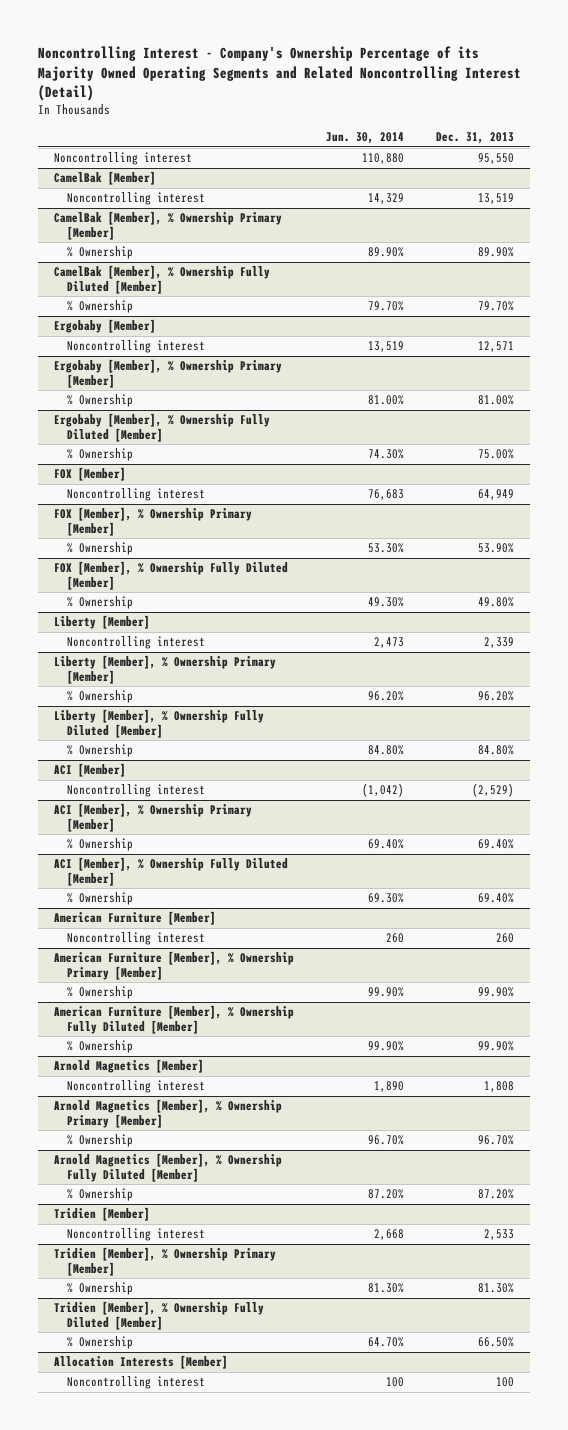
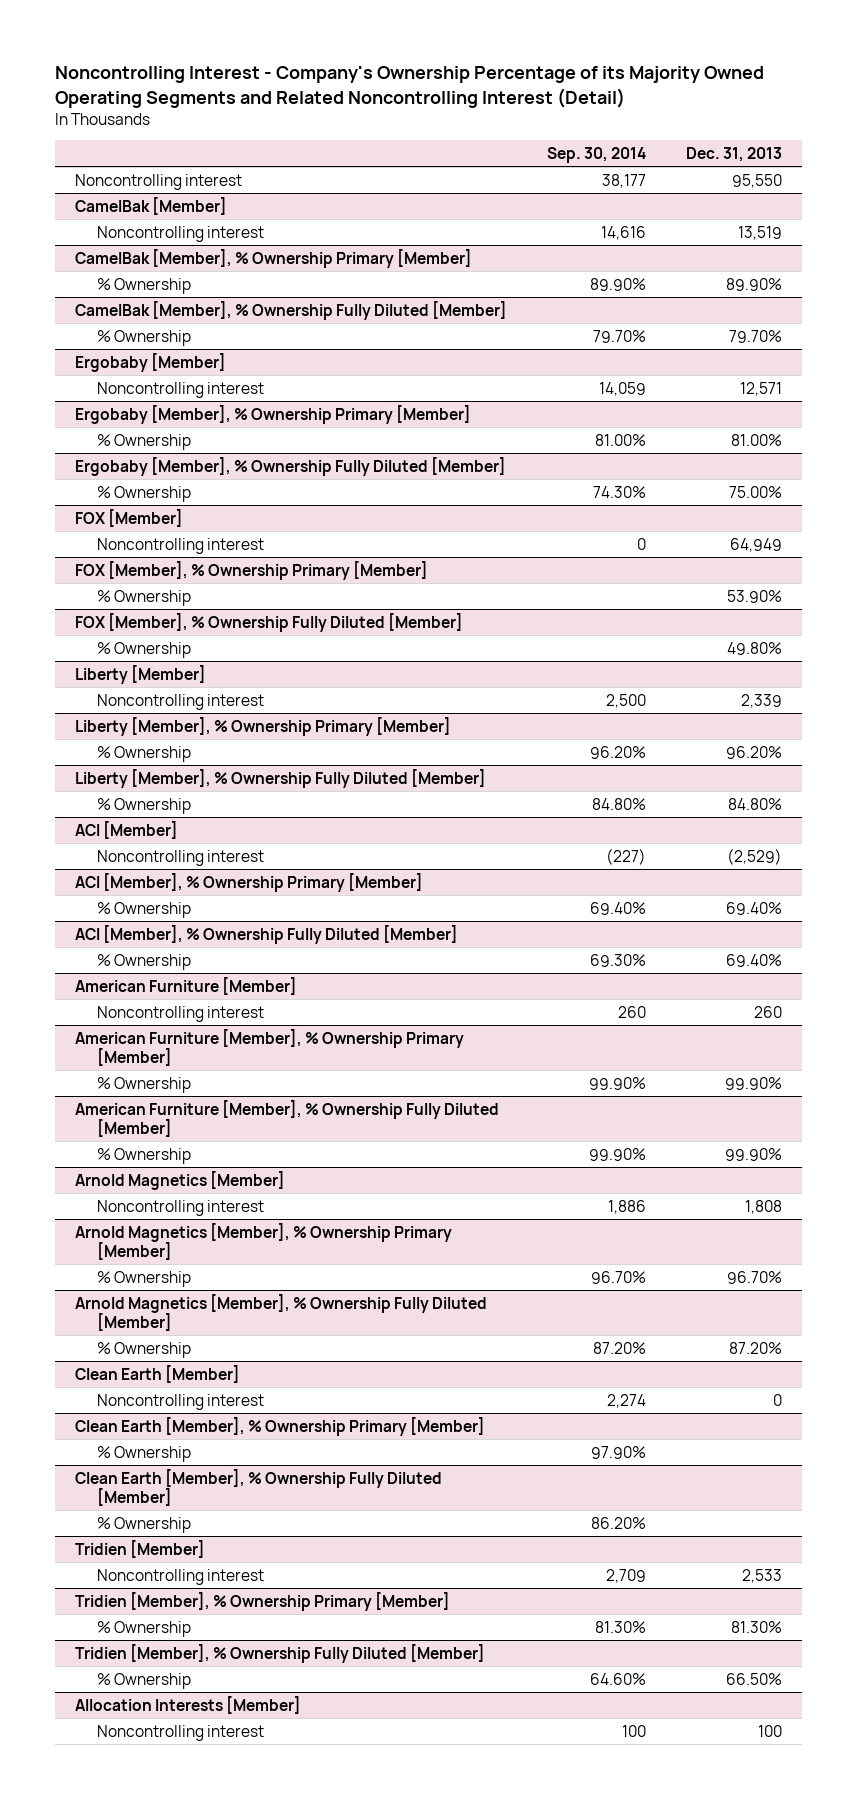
- | Jun. 30, 2014 | Dec. 31, 2013
+ | Sep. 30, 2014 | Dec. 31, 2013
+ Clean Earth [Member]
+ Noncontrolling interest | 2,274 | 0
+ Clean Earth [Member], % Ownership Primary [Member]
+ % Ownership | 97.90% |
+ Clean Earth [Member], % Ownership Fully Diluted [Member]
+ % Ownership | 86.20% |

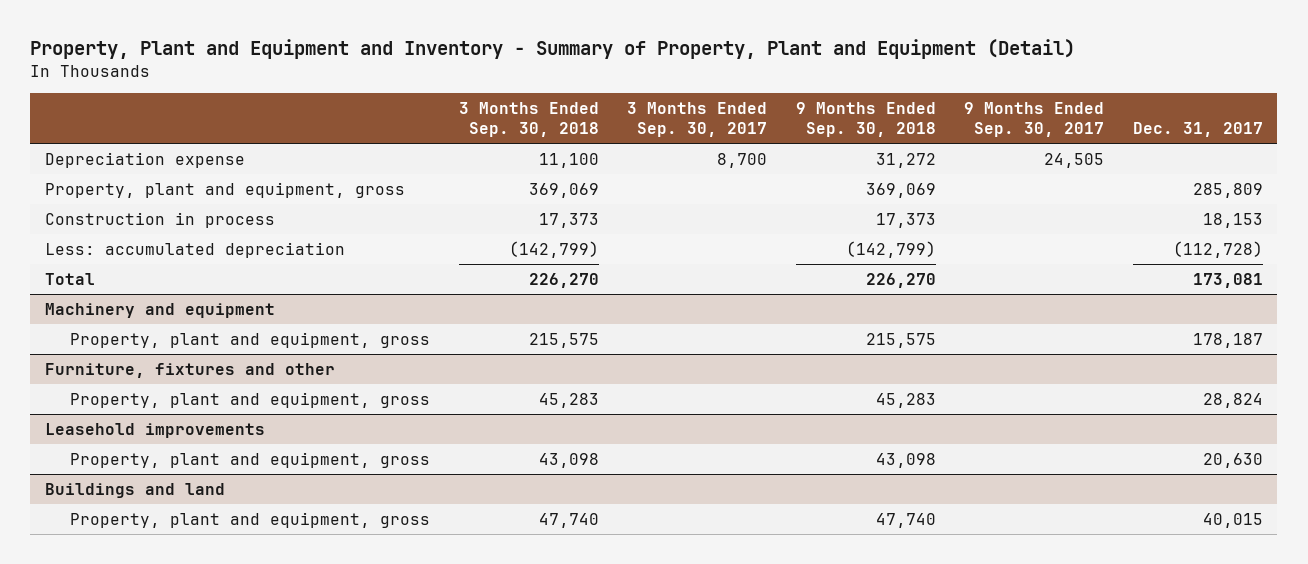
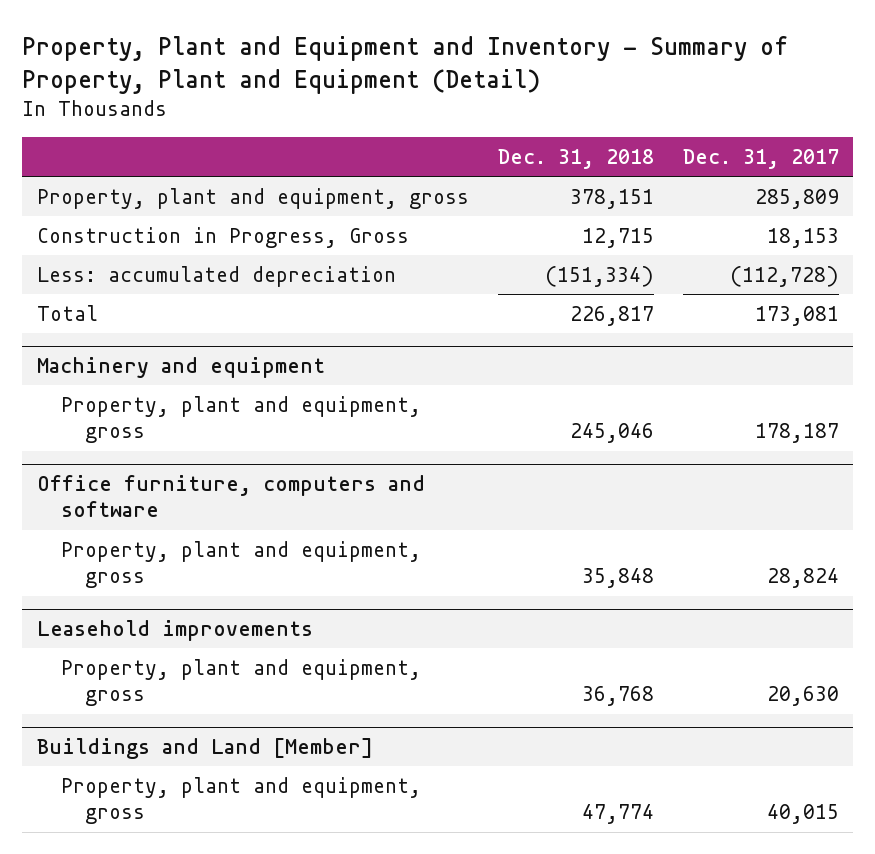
- | 3 Months Ended Sep. 30, 2018 | 3 Months Ended Sep. 30, 2017 | 9 Months Ended Sep. 30, 2018 | 9 Months Ended Sep. 30, 2017 | Dec. 31, 2017
+ | Dec. 31, 2018 | Dec. 31, 2017
- Depreciation expense | 11,100 | 8,700 | 31,272 | 24,505 |
- Construction in process | 17,373 | | 17,373 | | 18,153
+ Construction in Progress, Gross | 12,715 | 18,153
- Furniture, fixtures and other
+ Office furniture, computers and software
- Buildings and land
+ Buildings and Land [Member]

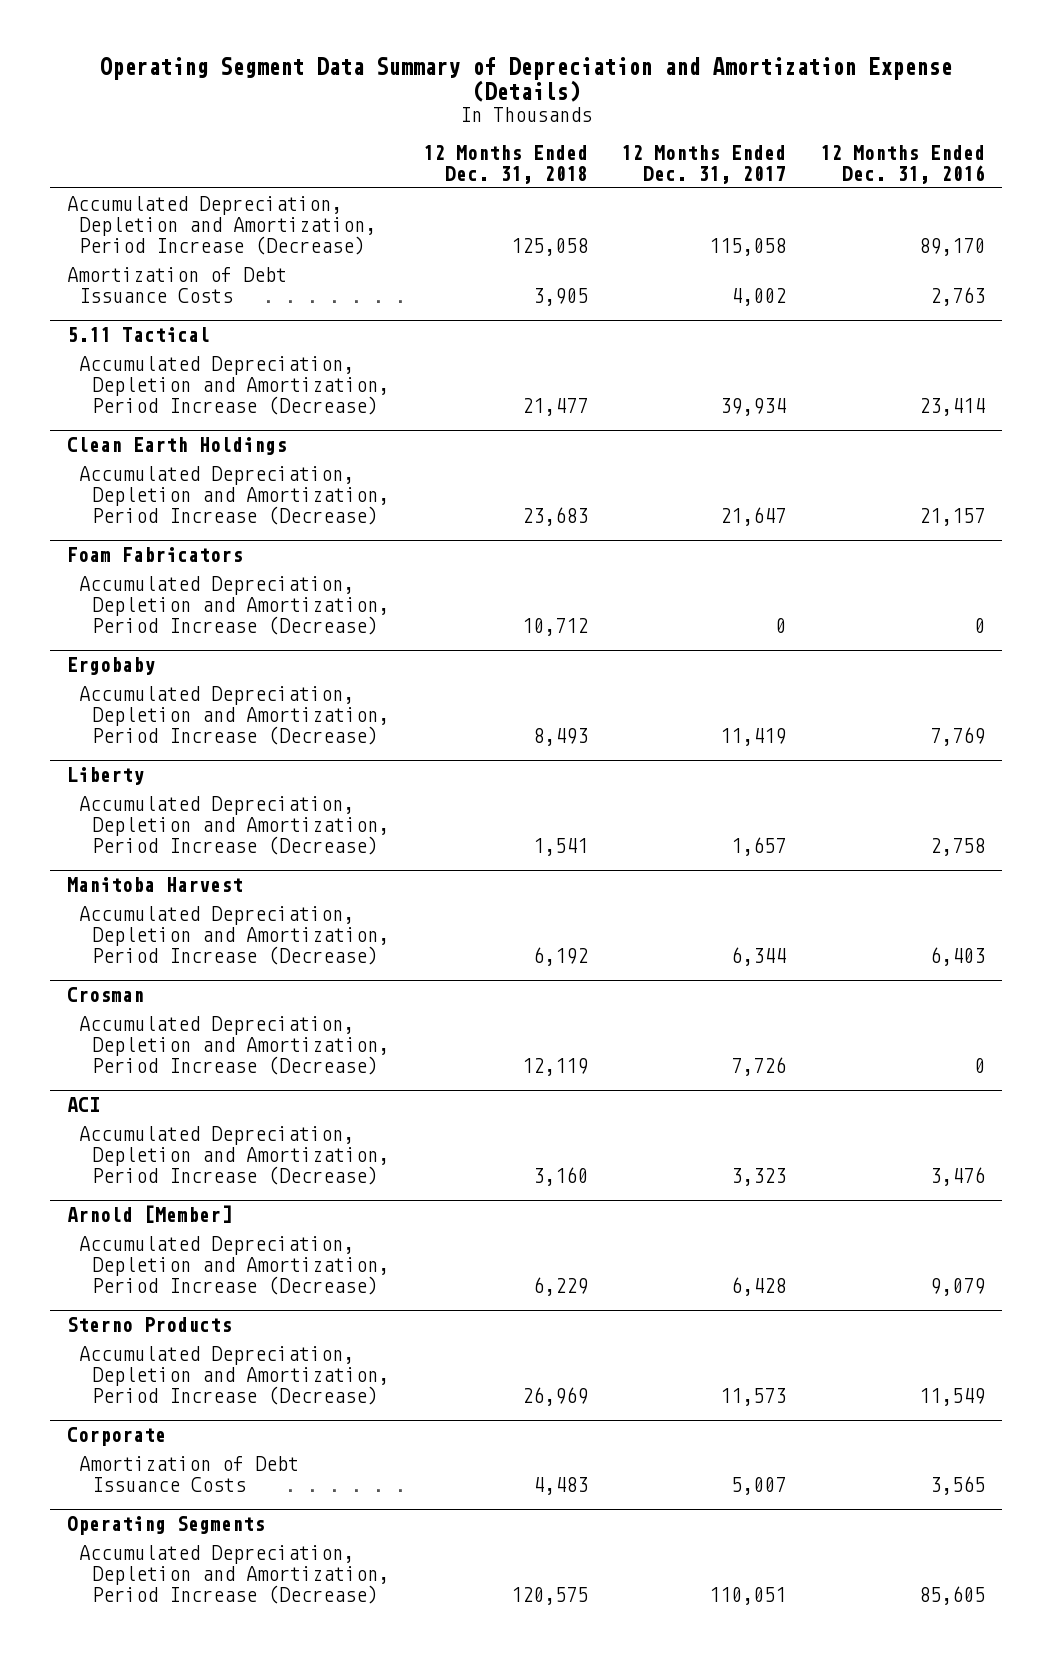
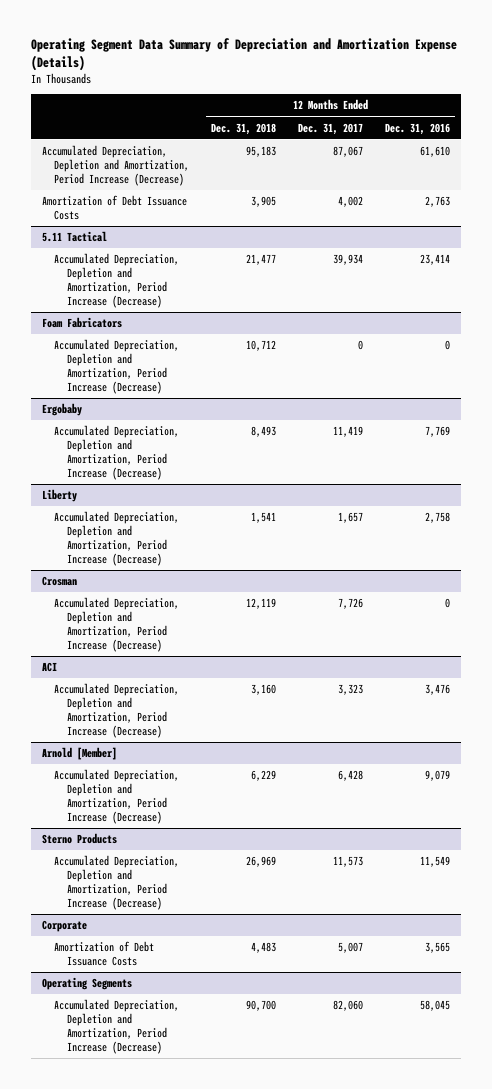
- Accumulated Depreciation, Depletion and Amortization, Period Increase (Decrease) | 125,058 | 115,058 | 89,170
+ Accumulated Depreciation, Depletion and Amortization, Period Increase (Decrease) | 95,183 | 87,067 | 61,610
- Clean Earth Holdings
- Accumulated Depreciation, Depletion and Amortization, Period Increase (Decrease) | 23,683 | 21,647 | 21,157
- Manitoba Harvest
- Accumulated Depreciation, Depletion and Amortization, Period Increase (Decrease) | 6,192 | 6,344 | 6,403
@ Operating Segments
- Accumulated Depreciation, Depletion and Amortization, Period Increase (Decrease) | 120,575 | 110,051 | 85,605
+ Accumulated Depreciation, Depletion and Amortization, Period Increase (Decrease) | 90,700 | 82,060 | 58,045

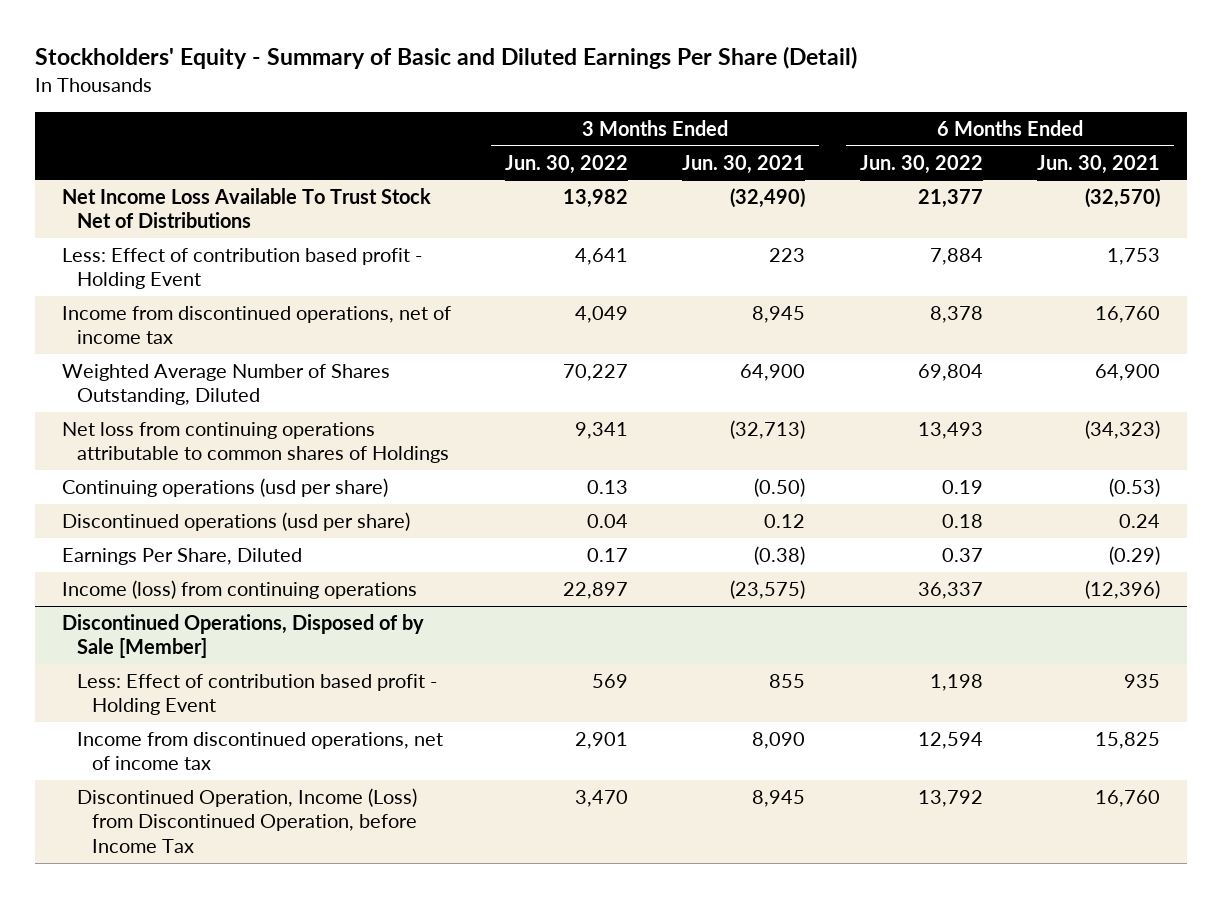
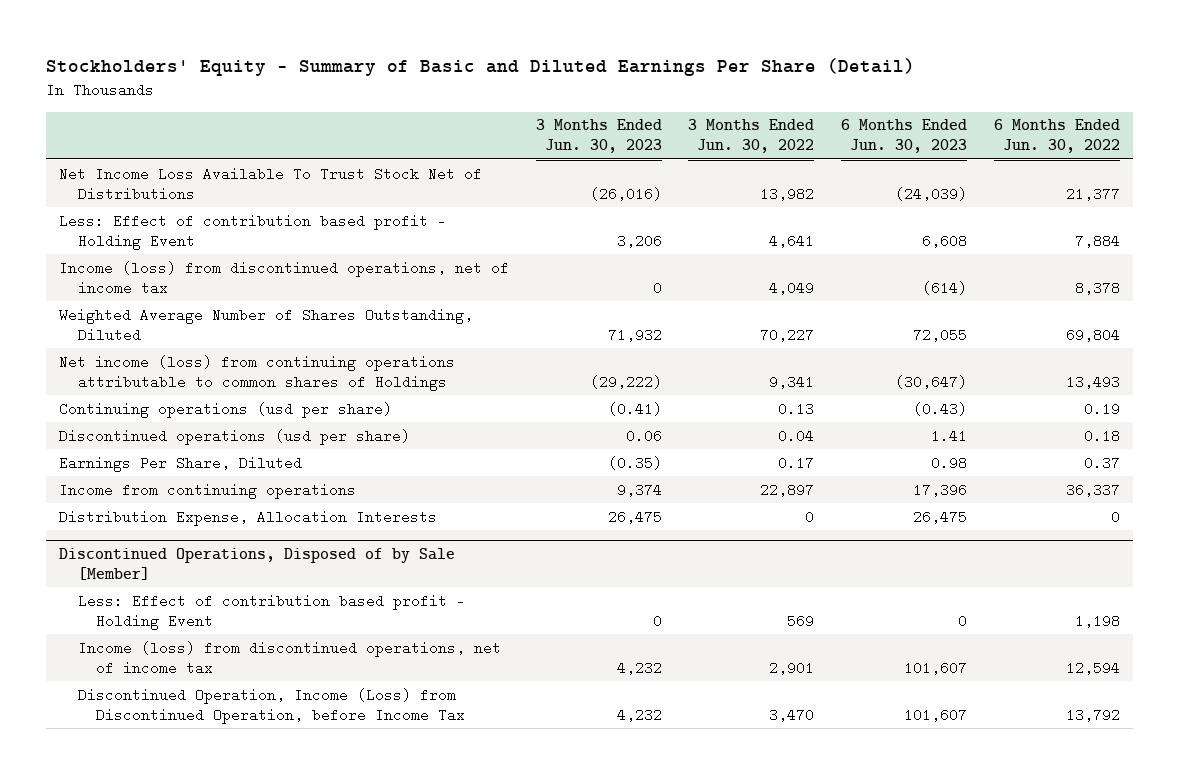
- | 3 Months Ended Jun. 30, 2022 | 3 Months Ended Jun. 30, 2021 | 6 Months Ended Jun. 30, 2022 | 6 Months Ended Jun. 30, 2021
+ | 3 Months Ended Jun. 30, 2023 | 3 Months Ended Jun. 30, 2022 | 6 Months Ended Jun. 30, 2023 | 6 Months Ended Jun. 30, 2022
- Income from discontinued operations, net of income tax | 4,049 | 8,945 | 8,378 | 16,760
+ Income (loss) from discontinued operations, net of income tax | 0 | 4,049 | (614) | 8,378
- Net loss from continuing operations attributable to common shares of Holdings | 9,341 | (32,713) | 13,493 | (34,323)
+ Net income (loss) from continuing operations attributable to common shares of Holdings | (29,222) | 9,341 | (30,647) | 13,493
- Income (loss) from continuing operations | 22,897 | (23,575) | 36,337 | (12,396)
+ Income from continuing operations | 9,374 | 22,897 | 17,396 | 36,337
+ Distribution Expense, Allocation Interests | 26,475 | 0 | 26,475 | 0
@ Discontinued Operations, Disposed of by Sale [Member]
- Income from discontinued operations, net of income tax | 2,901 | 8,090 | 12,594 | 15,825
+ Income (loss) from discontinued operations, net of income tax | 4,232 | 2,901 | 101,607 | 12,594

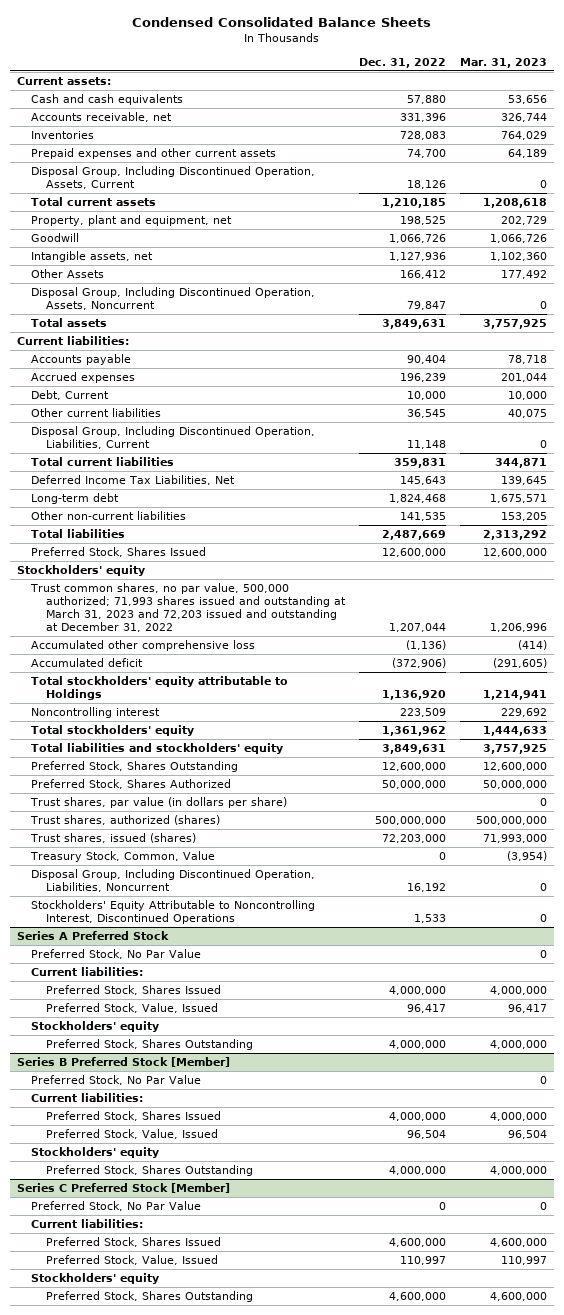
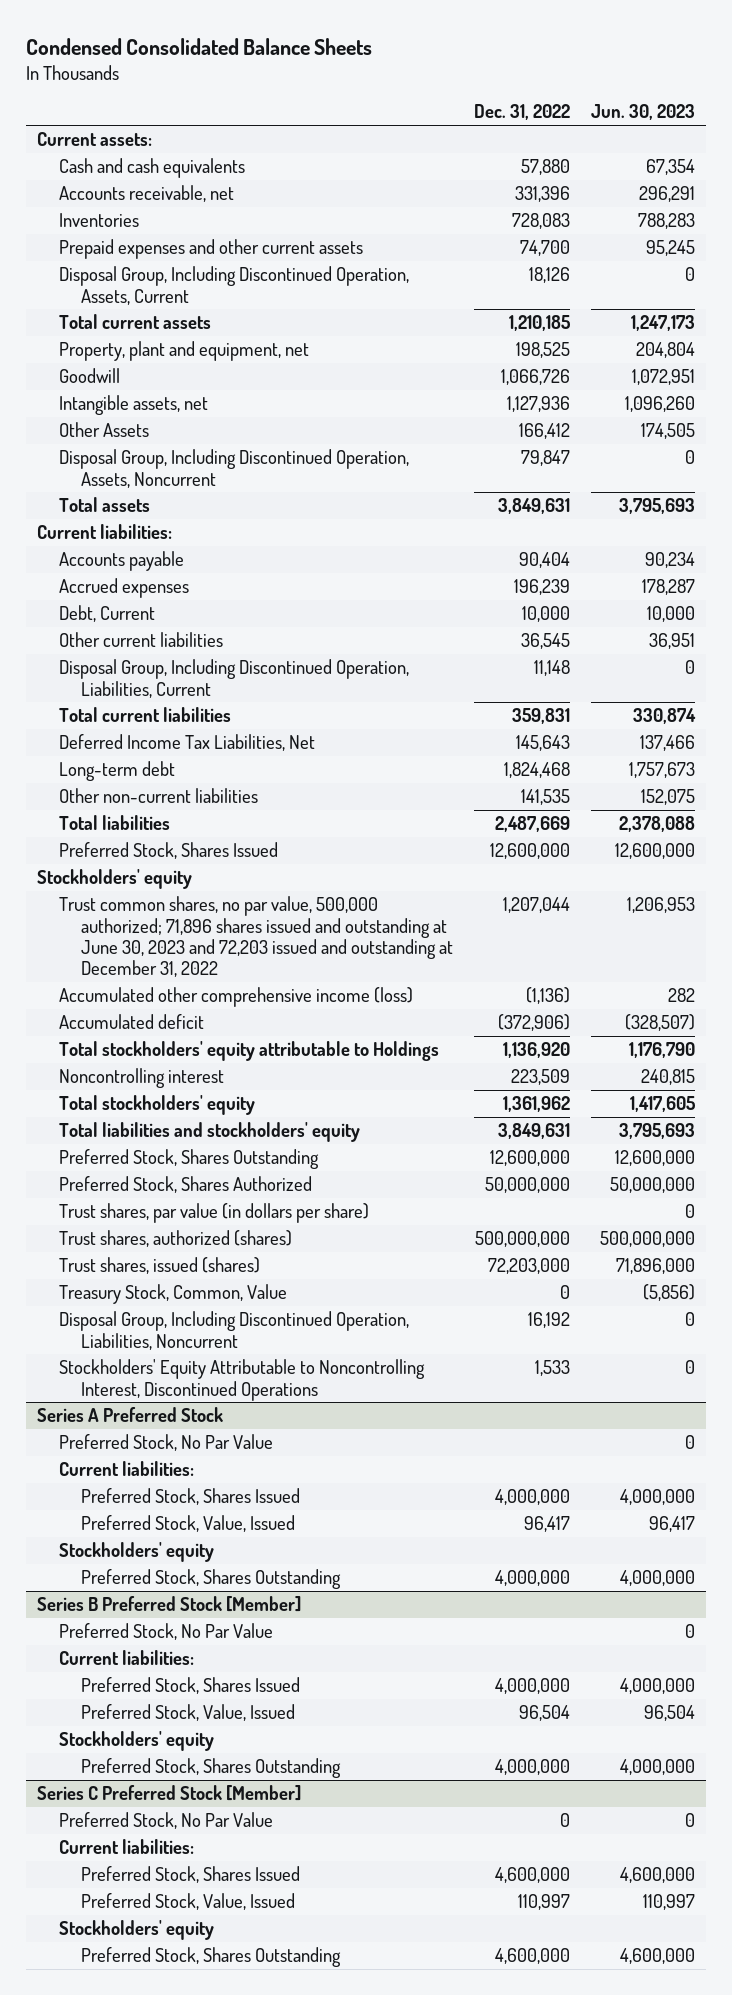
- | Dec. 31, 2022 | Mar. 31, 2023
+ | Dec. 31, 2022 | Jun. 30, 2023
- Trust common shares, no par value, 500,000 authorized; 71,993 shares issued and outstanding at March 31, 2023 and 72,203 issued and outstanding at December 31, 2022 | 1,207,044 | 1,206,996
- Accumulated other comprehensive loss | (1,136) | (414)
+ Trust common shares, no par value, 500,000 authorized; 71,896 shares issued and outstanding at June 30, 2023 and 72,203 issued and outstanding at December 31, 2022 | 1,207,044 | 1,206,953
+ Accumulated other comprehensive income (loss) | (1,136) | 282

